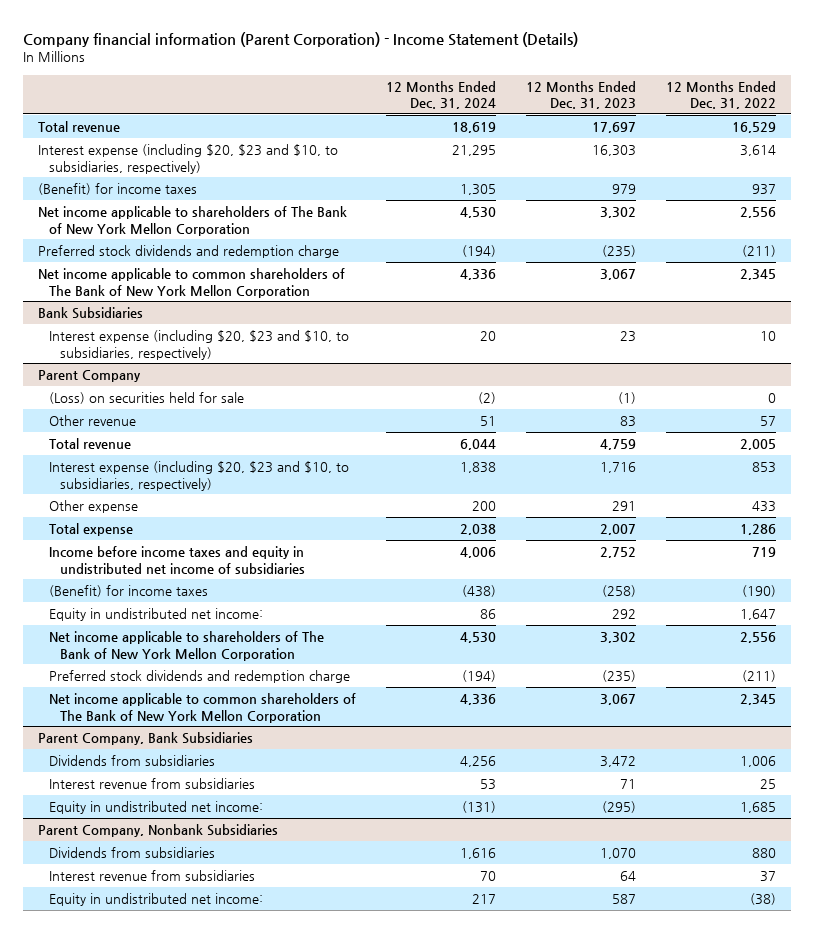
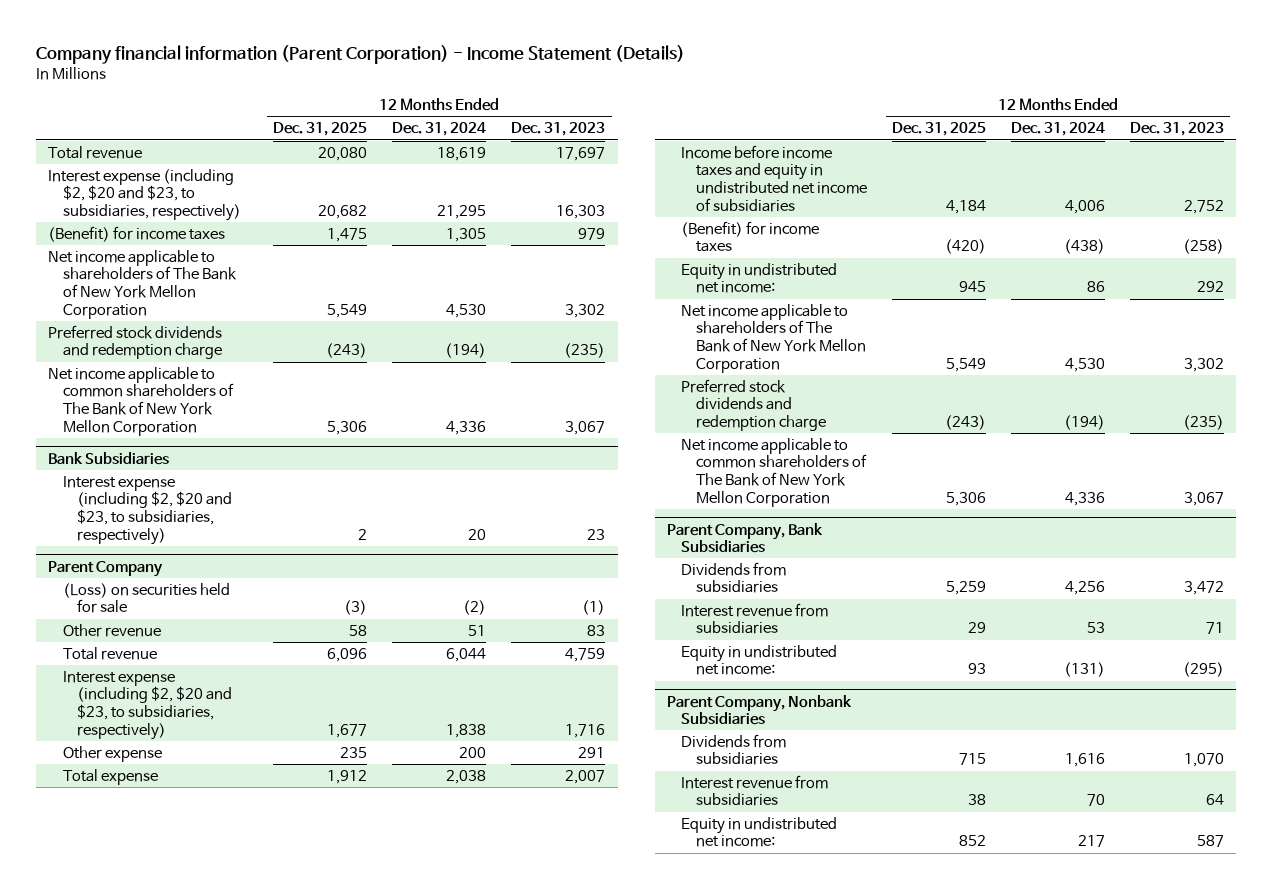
- | 12 Months Ended Dec. 31, 2024 | 12 Months Ended Dec. 31, 2023 | 12 Months Ended Dec. 31, 2022
+ | 12 Months Ended Dec. 31, 2025 | 12 Months Ended Dec. 31, 2024 | 12 Months Ended Dec. 31, 2023
- Interest expense (including $20, $23 and $10, to subsidiaries, respectively) | 21,295 | 16,303 | 3,614
+ Interest expense (including $2, $20 and $23, to subsidiaries, respectively) | 20,682 | 21,295 | 16,303
@ Bank Subsidiaries
- Interest expense (including $20, $23 and $10, to subsidiaries, respectively) | 20 | 23 | 10
+ Interest expense (including $2, $20 and $23, to subsidiaries, respectively) | 2 | 20 | 23
@ Parent Company
- Interest expense (including $20, $23 and $10, to subsidiaries, respectively) | 1,838 | 1,716 | 853
+ Interest expense (including $2, $20 and $23, to subsidiaries, respectively) | 1,677 | 1,838 | 1,716

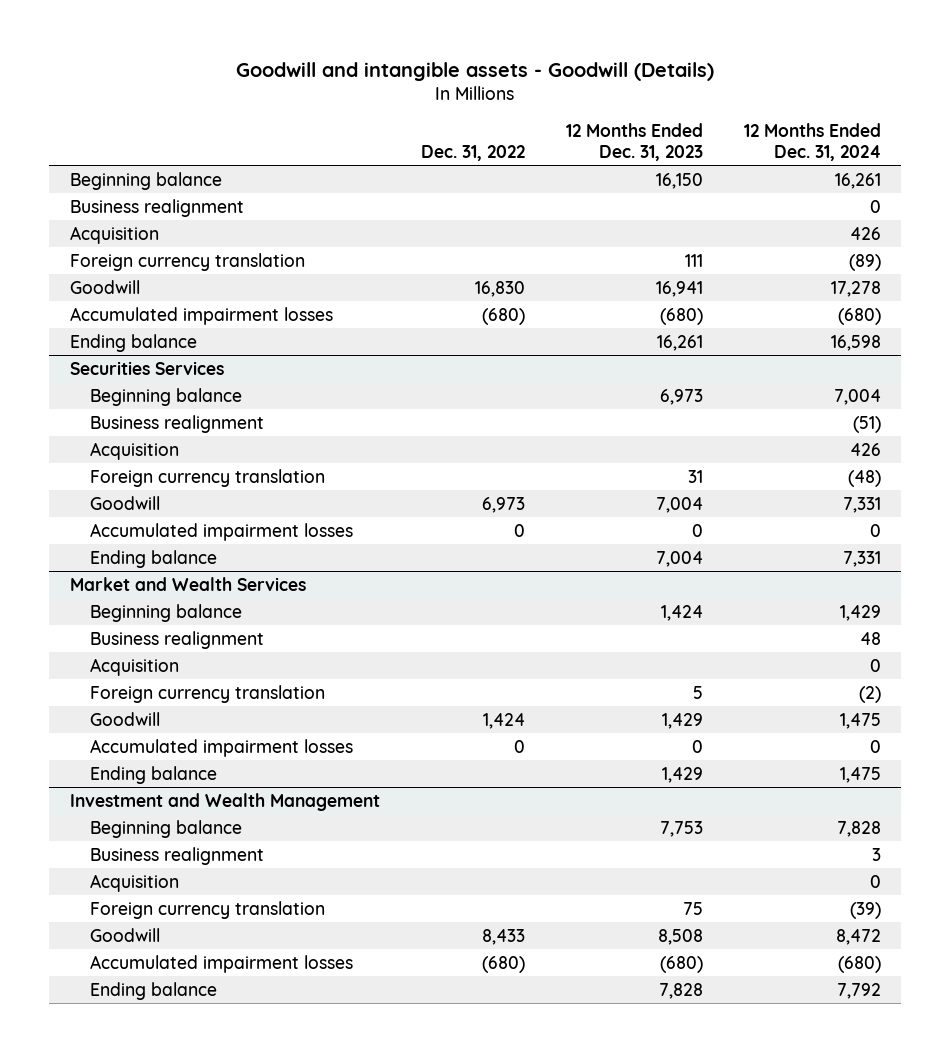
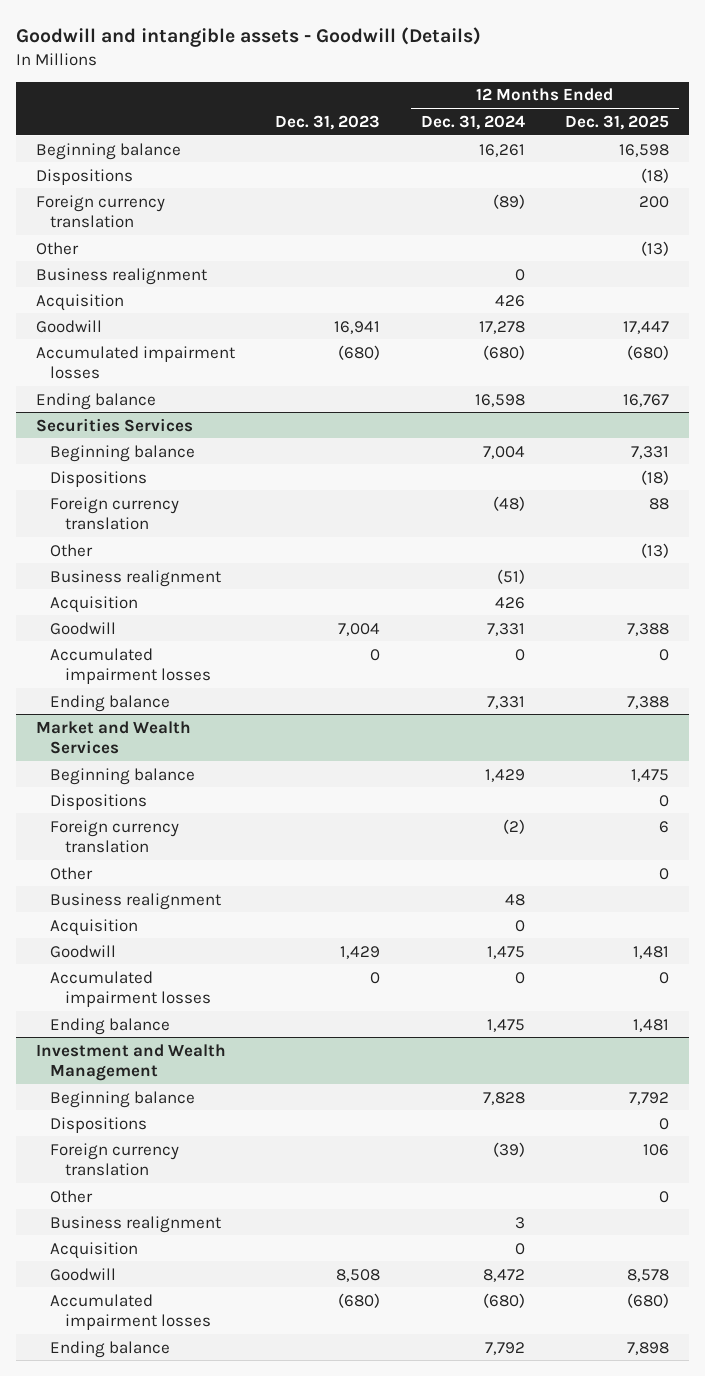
- | Dec. 31, 2022 | 12 Months Ended Dec. 31, 2023 | 12 Months Ended Dec. 31, 2024
+ | Dec. 31, 2023 | 12 Months Ended Dec. 31, 2024 | 12 Months Ended Dec. 31, 2025
+ Dispositions | | | (18)
moved up: Foreign currency translation | | (89) | 200
+ Other | | | (13)
@ Securities Services
+ Dispositions | | | (18)
moved up: Foreign currency translation | | (48) | 88
+ Other | | | (13)
@ Market and Wealth Services
+ Dispositions | | | 0
moved up: Foreign currency translation | | (2) | 6
+ Other | | | 0
@ Investment and Wealth Management
+ Dispositions | | | 0
moved up: Foreign currency translation | | (39) | 106
+ Other | | | 0

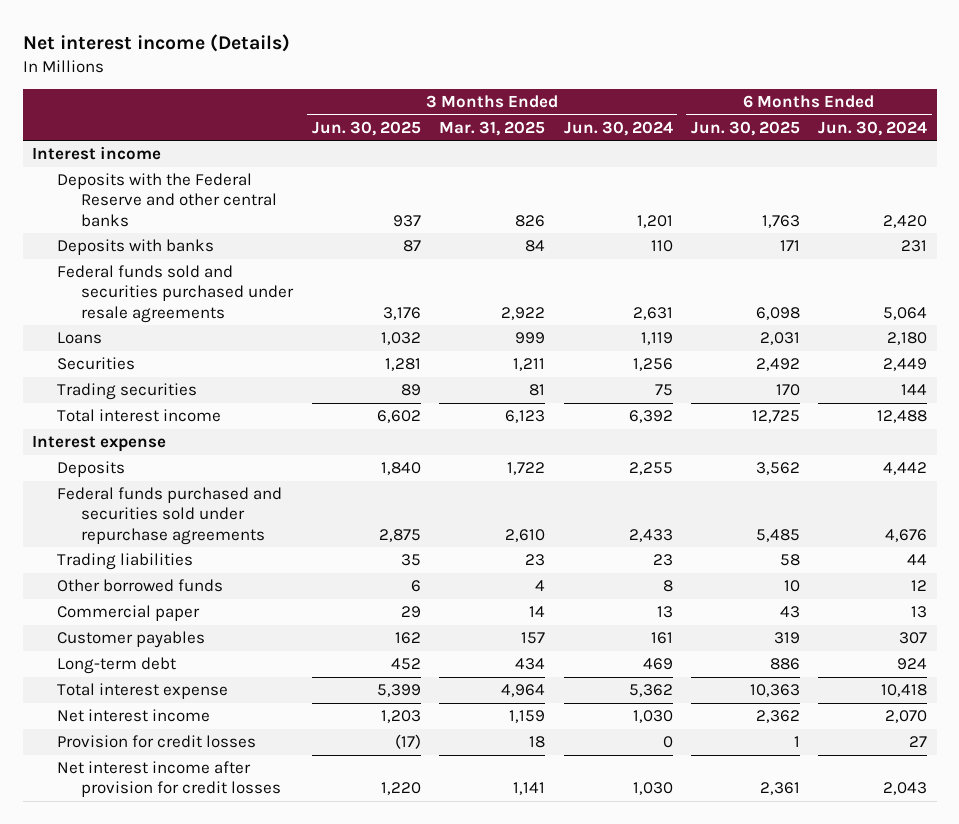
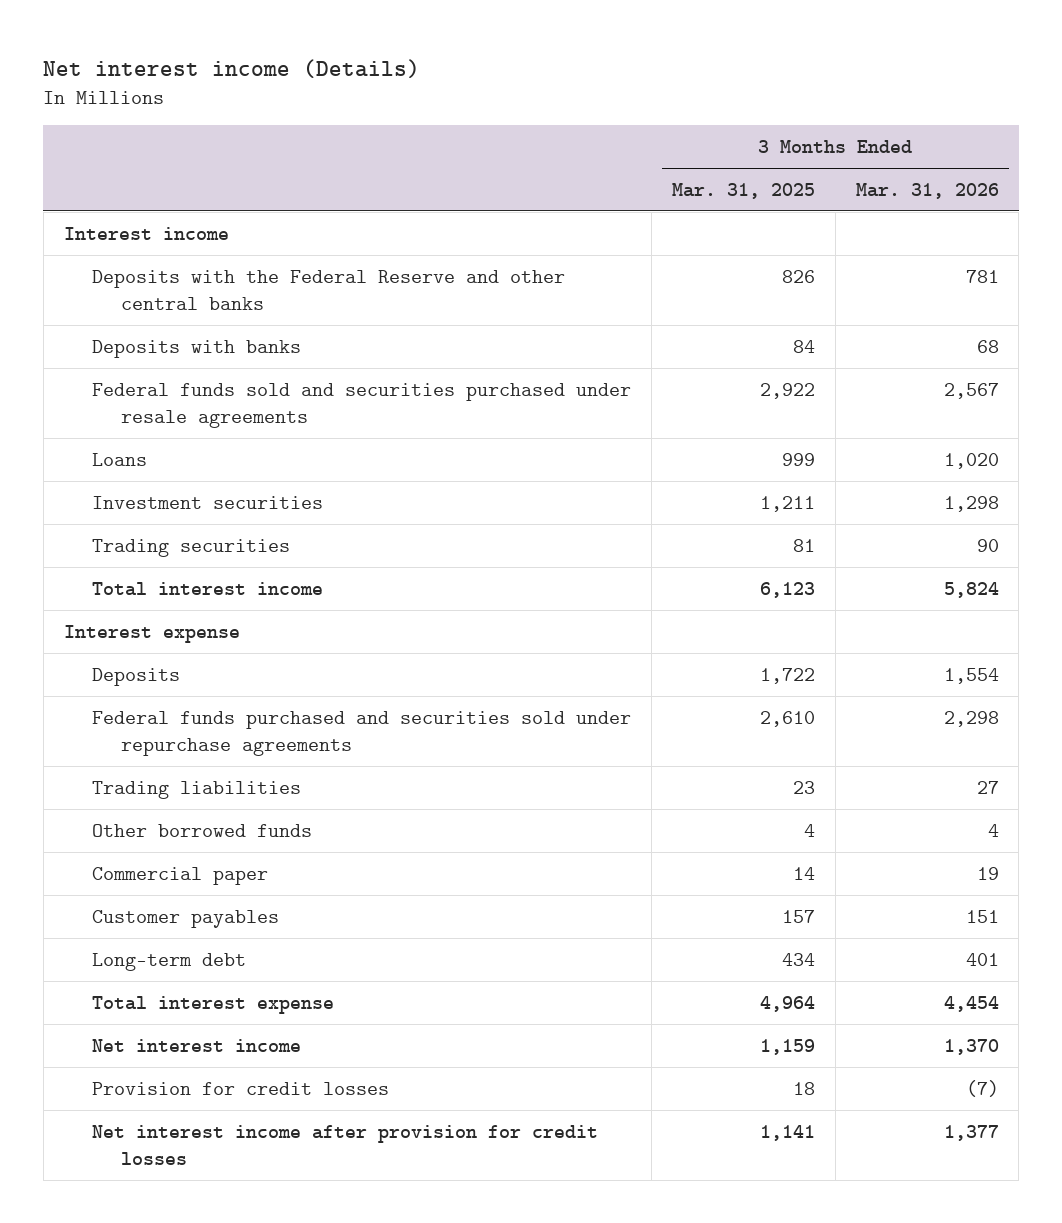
- | 3 Months Ended Jun. 30, 2025 | 3 Months Ended Mar. 31, 2025 | 3 Months Ended Jun. 30, 2024 | 6 Months Ended Jun. 30, 2025 | 6 Months Ended Jun. 30, 2024
+ | 3 Months Ended Mar. 31, 2025 | 3 Months Ended Mar. 31, 2026
- Securities | 1,281 | 1,211 | 1,256 | 2,492 | 2,449
+ Investment securities | 1,211 | 1,298

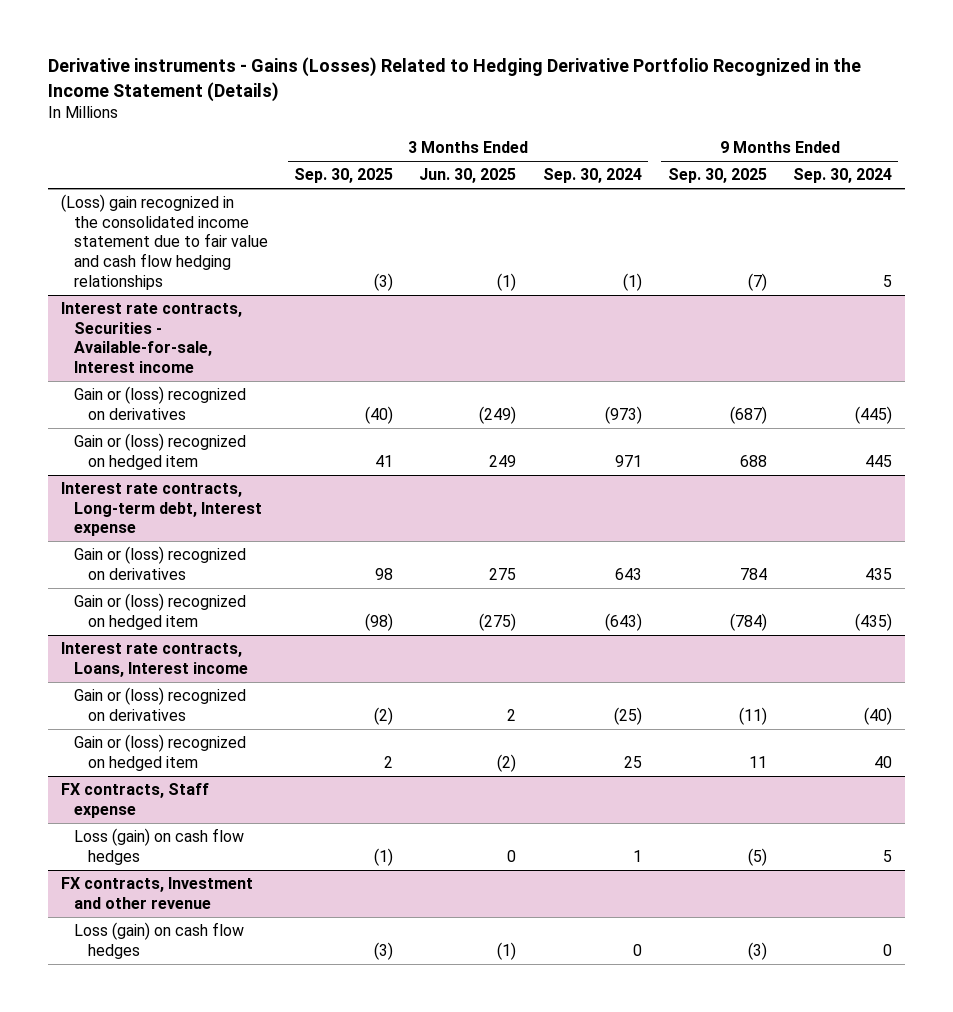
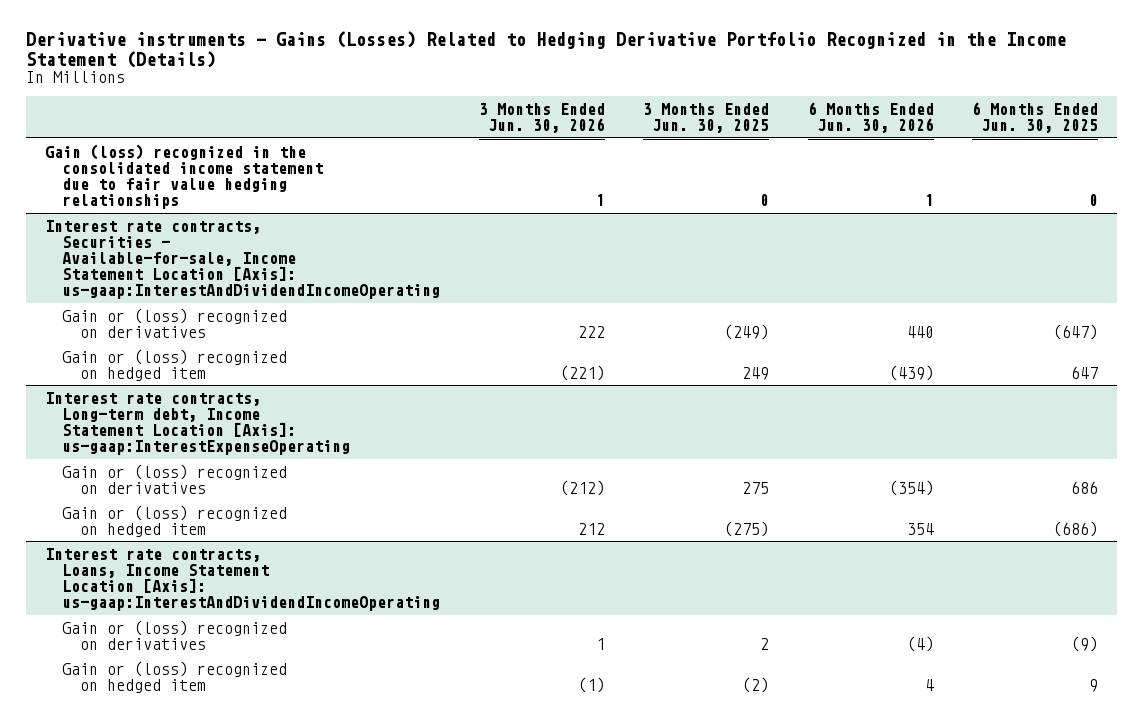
- | 3 Months Ended Sep. 30, 2025 | 3 Months Ended Jun. 30, 2025 | 3 Months Ended Sep. 30, 2024 | 9 Months Ended Sep. 30, 2025 | 9 Months Ended Sep. 30, 2024
+ | 3 Months Ended Jun. 30, 2026 | 3 Months Ended Jun. 30, 2025 | 6 Months Ended Jun. 30, 2026 | 6 Months Ended Jun. 30, 2025
- (Loss) gain recognized in the consolidated income statement due to fair value and cash flow hedging relationships | (3) | (1) | (1) | (7) | 5
- Interest rate contracts, Securities - Available-for-sale, Interest income
+ Gain (loss) recognized in the consolidated income statement due to fair value hedging relationships | 1 | 0 | 1 | 0
+ Interest rate contracts, Securities - Available-for-sale, Income Statement Location [Axis]: us-gaap:InterestAndDividendIncomeOperating
- Interest rate contracts, Long-term debt, Interest expense
+ Interest rate contracts, Long-term debt, Income Statement Location [Axis]: us-gaap:InterestExpenseOperating
- Interest rate contracts, Loans, Interest income
+ Interest rate contracts, Loans, Income Statement Location [Axis]: us-gaap:InterestAndDividendIncomeOperating
- FX contracts, Staff expense
- Loss (gain) on cash flow hedges | (1) | 0 | 1 | (5) | 5
- FX contracts, Investment and other revenue
- Loss (gain) on cash flow hedges | (3) | (1) | 0 | (3) | 0

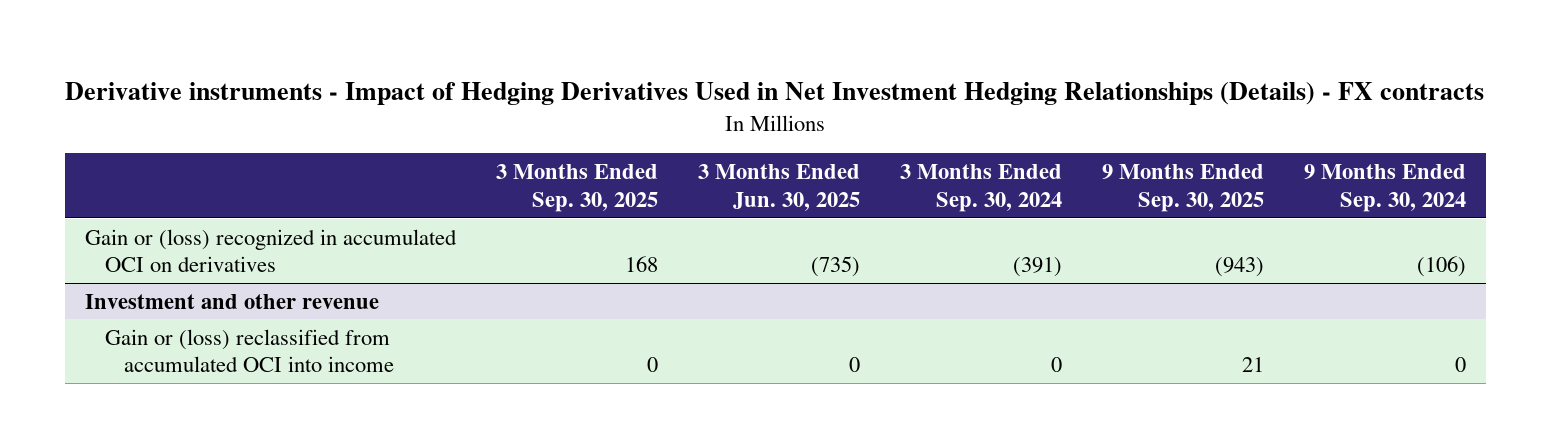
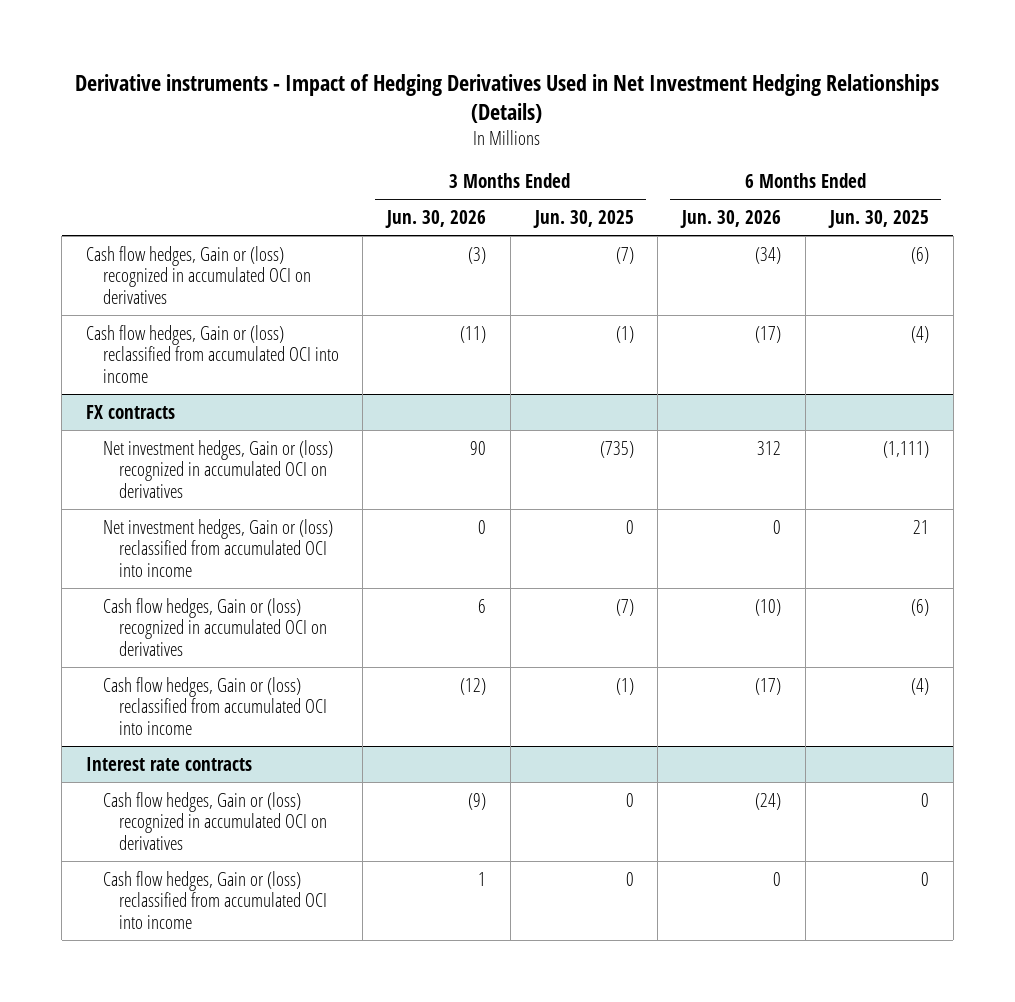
- Derivative instruments - Impact of Hedging Derivatives Used in Net Investment Hedging Relationships (Details) - FX contracts
+ Derivative instruments - Impact of Hedging Derivatives Used in Net Investment Hedging Relationships (Details)
- | 3 Months Ended Sep. 30, 2025 | 3 Months Ended Jun. 30, 2025 | 3 Months Ended Sep. 30, 2024 | 9 Months Ended Sep. 30, 2025 | 9 Months Ended Sep. 30, 2024
+ | 3 Months Ended Jun. 30, 2026 | 3 Months Ended Jun. 30, 2025 | 6 Months Ended Jun. 30, 2026 | 6 Months Ended Jun. 30, 2025
- Gain or (loss) recognized in accumulated OCI on derivatives | 168 | (735) | (391) | (943) | (106)
- Investment and other revenue
- Gain or (loss) reclassified from accumulated OCI into income | 0 | 0 | 0 | 21 | 0
+ Cash flow hedges, Gain or (loss) recognized in accumulated OCI on derivatives | (3) | (7) | (34) | (6)
+ Cash flow hedges, Gain or (loss) reclassified from accumulated OCI into income | (11) | (1) | (17) | (4)
+ FX contracts
+ Net investment hedges, Gain or (loss) recognized in accumulated OCI on derivatives | 90 | (735) | 312 | (1,111)
+ Net investment hedges, Gain or (loss) reclassified from accumulated OCI into income | 0 | 0 | 0 | 21
+ Cash flow hedges, Gain or (loss) recognized in accumulated OCI on derivatives | 6 | (7) | (10) | (6)
+ Cash flow hedges, Gain or (loss) reclassified from accumulated OCI into income | (12) | (1) | (17) | (4)
+ Interest rate contracts
+ Cash flow hedges, Gain or (loss) recognized in accumulated OCI on derivatives | (9) | 0 | (24) | 0
+ Cash flow hedges, Gain or (loss) reclassified from accumulated OCI into income | 1 | 0 | 0 | 0

